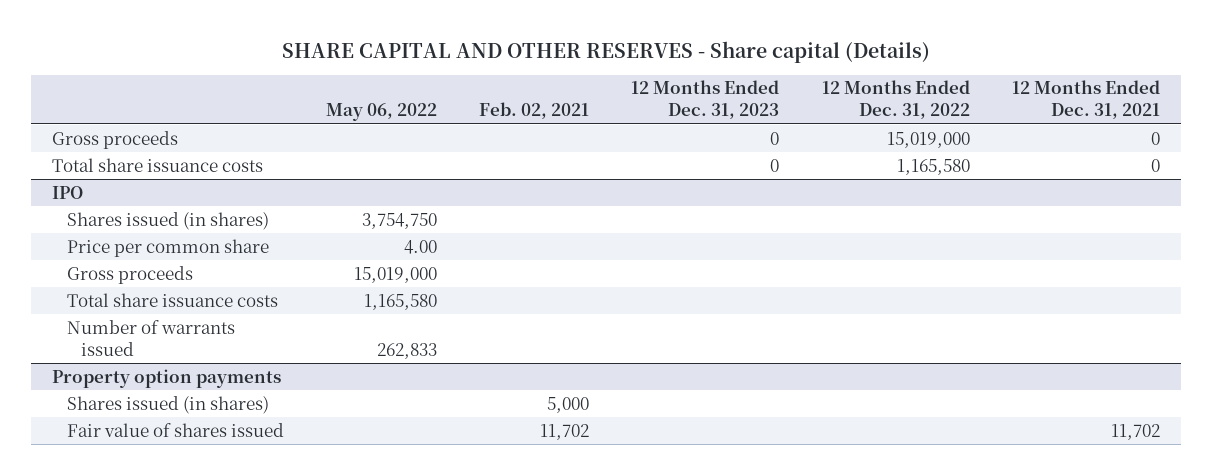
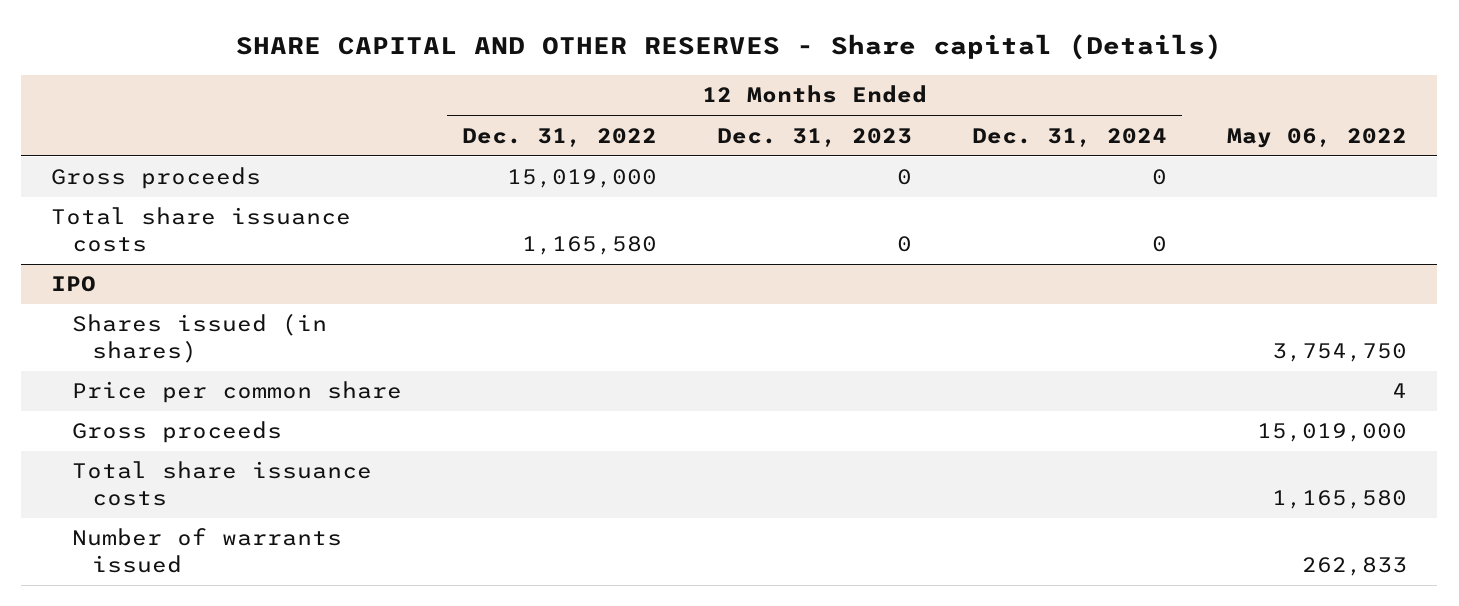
- | May 06, 2022 | Feb. 02, 2021 | 12 Months Ended Dec. 31, 2023 | 12 Months Ended Dec. 31, 2022 | 12 Months Ended Dec. 31, 2021
+ | 12 Months Ended Dec. 31, 2022 | 12 Months Ended Dec. 31, 2023 | 12 Months Ended Dec. 31, 2024 | May 06, 2022
@ IPO
- Price per common share | 4.00 | | | |
+ Price per common share | | | | 4
- Property option payments
- Shares issued (in shares) | | 5,000 | | |
- Fair value of shares issued | | 11,702 | | | 11,702

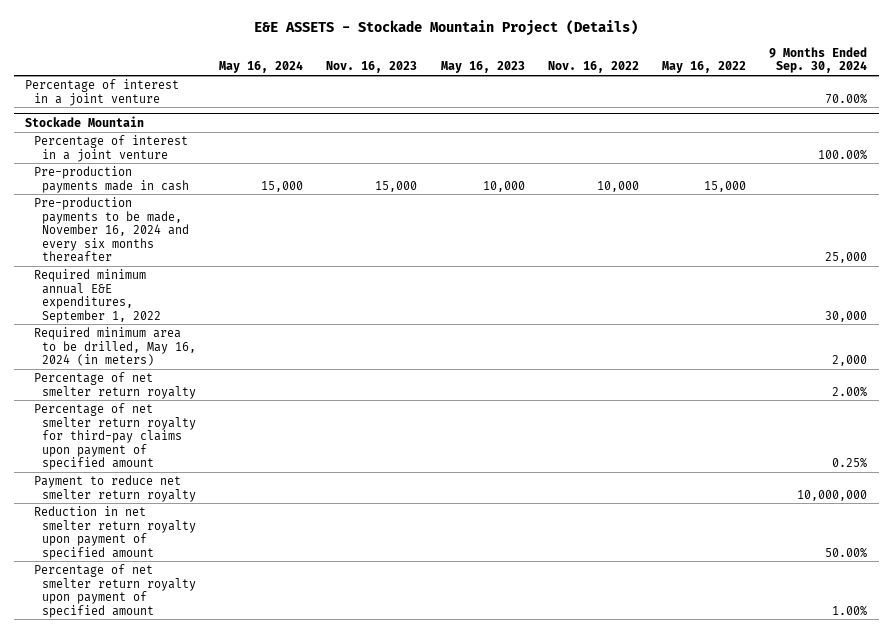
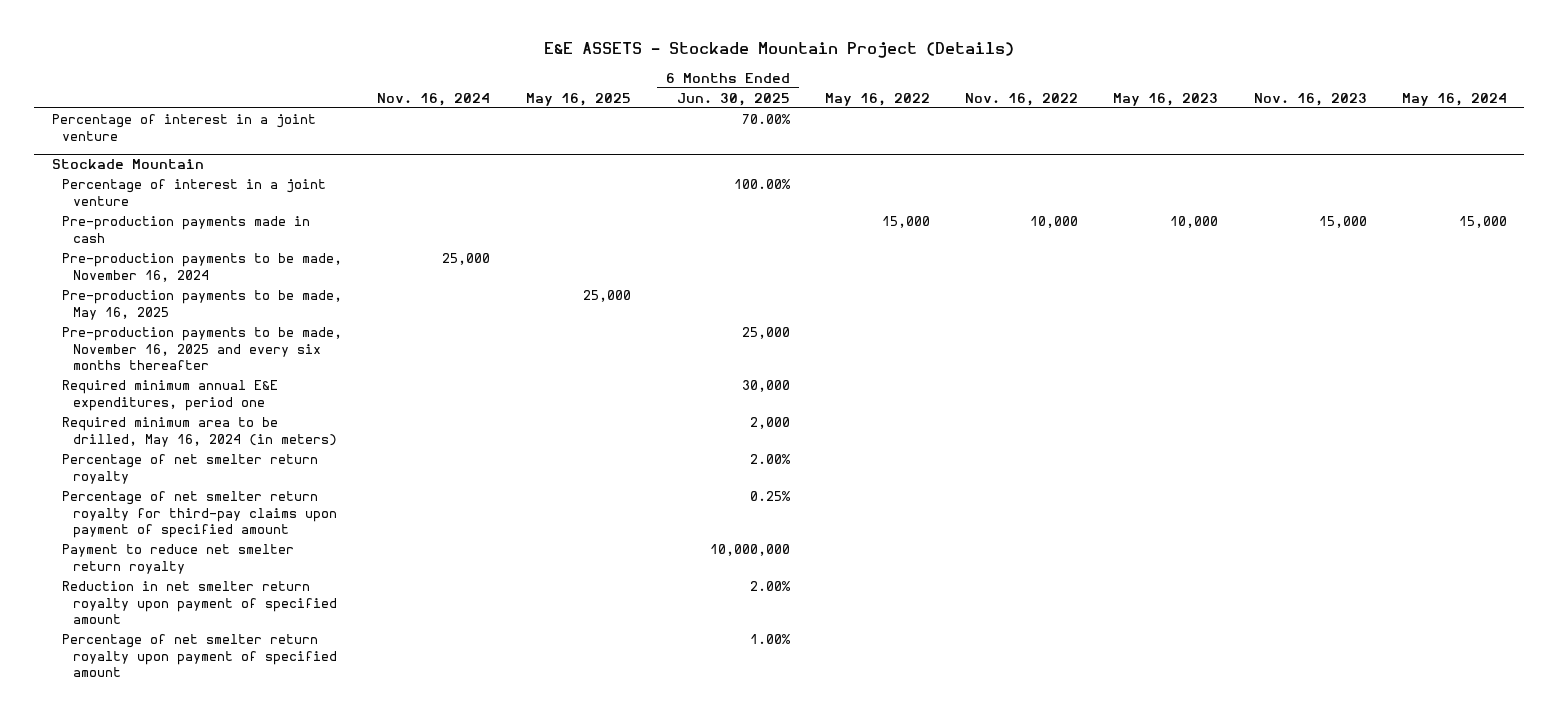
- | May 16, 2024 | Nov. 16, 2023 | May 16, 2023 | Nov. 16, 2022 | May 16, 2022 | 9 Months Ended Sep. 30, 2024
+ | Nov. 16, 2024 | May 16, 2025 | 6 Months Ended Jun. 30, 2025 | May 16, 2022 | Nov. 16, 2022 | May 16, 2023 | Nov. 16, 2023 | May 16, 2024
@ Stockade Mountain
- Pre-production payments to be made, November 16, 2024 and every six months thereafter | | | | | | 25,000
- Required minimum annual E&E expenditures, September 1, 2022 | | | | | | 30,000
+ Pre-production payments to be made, November 16, 2024 | 25,000 | | | | | | |
+ Pre-production payments to be made, May 16, 2025 | | 25,000 | | | | | |
+ Pre-production payments to be made, November 16, 2025 and every six months thereafter | | | 25,000 | | | | |
+ Required minimum annual E&E expenditures, period one | | | 30,000 | | | | |

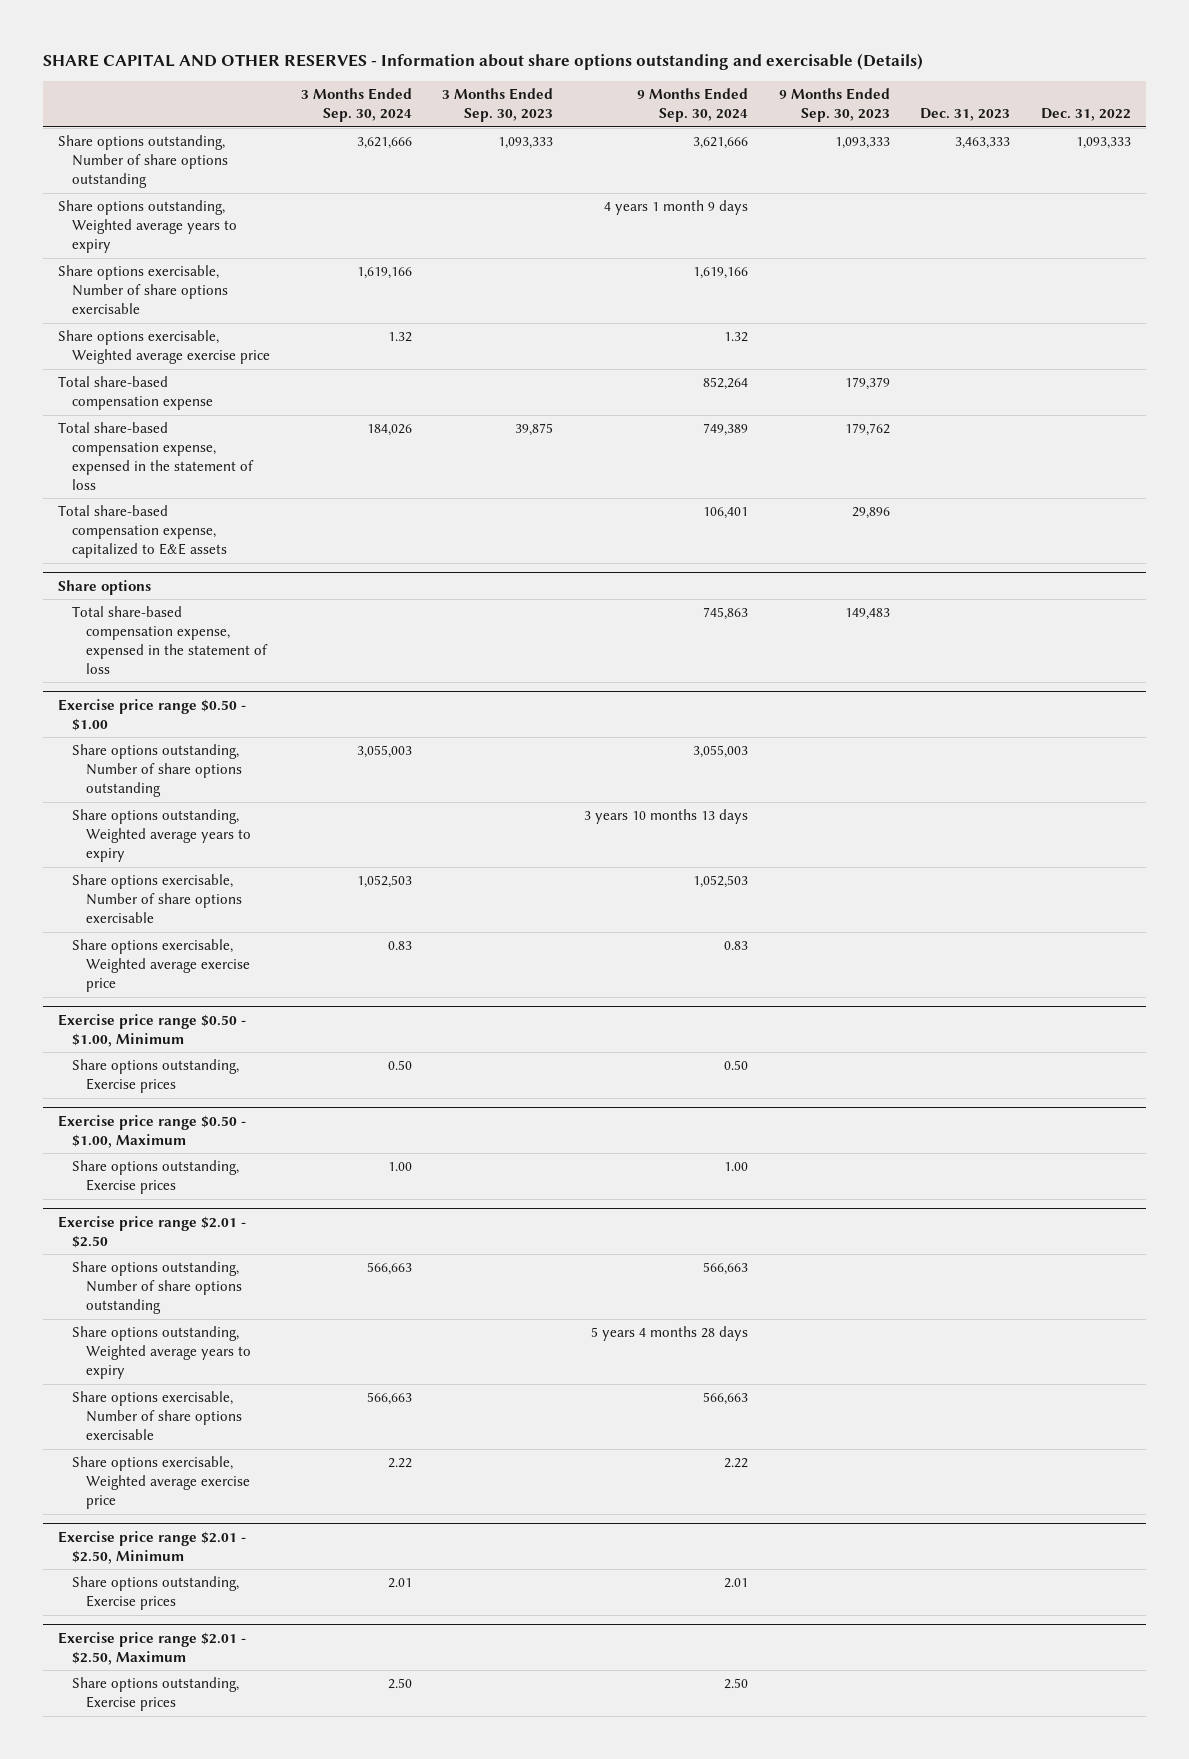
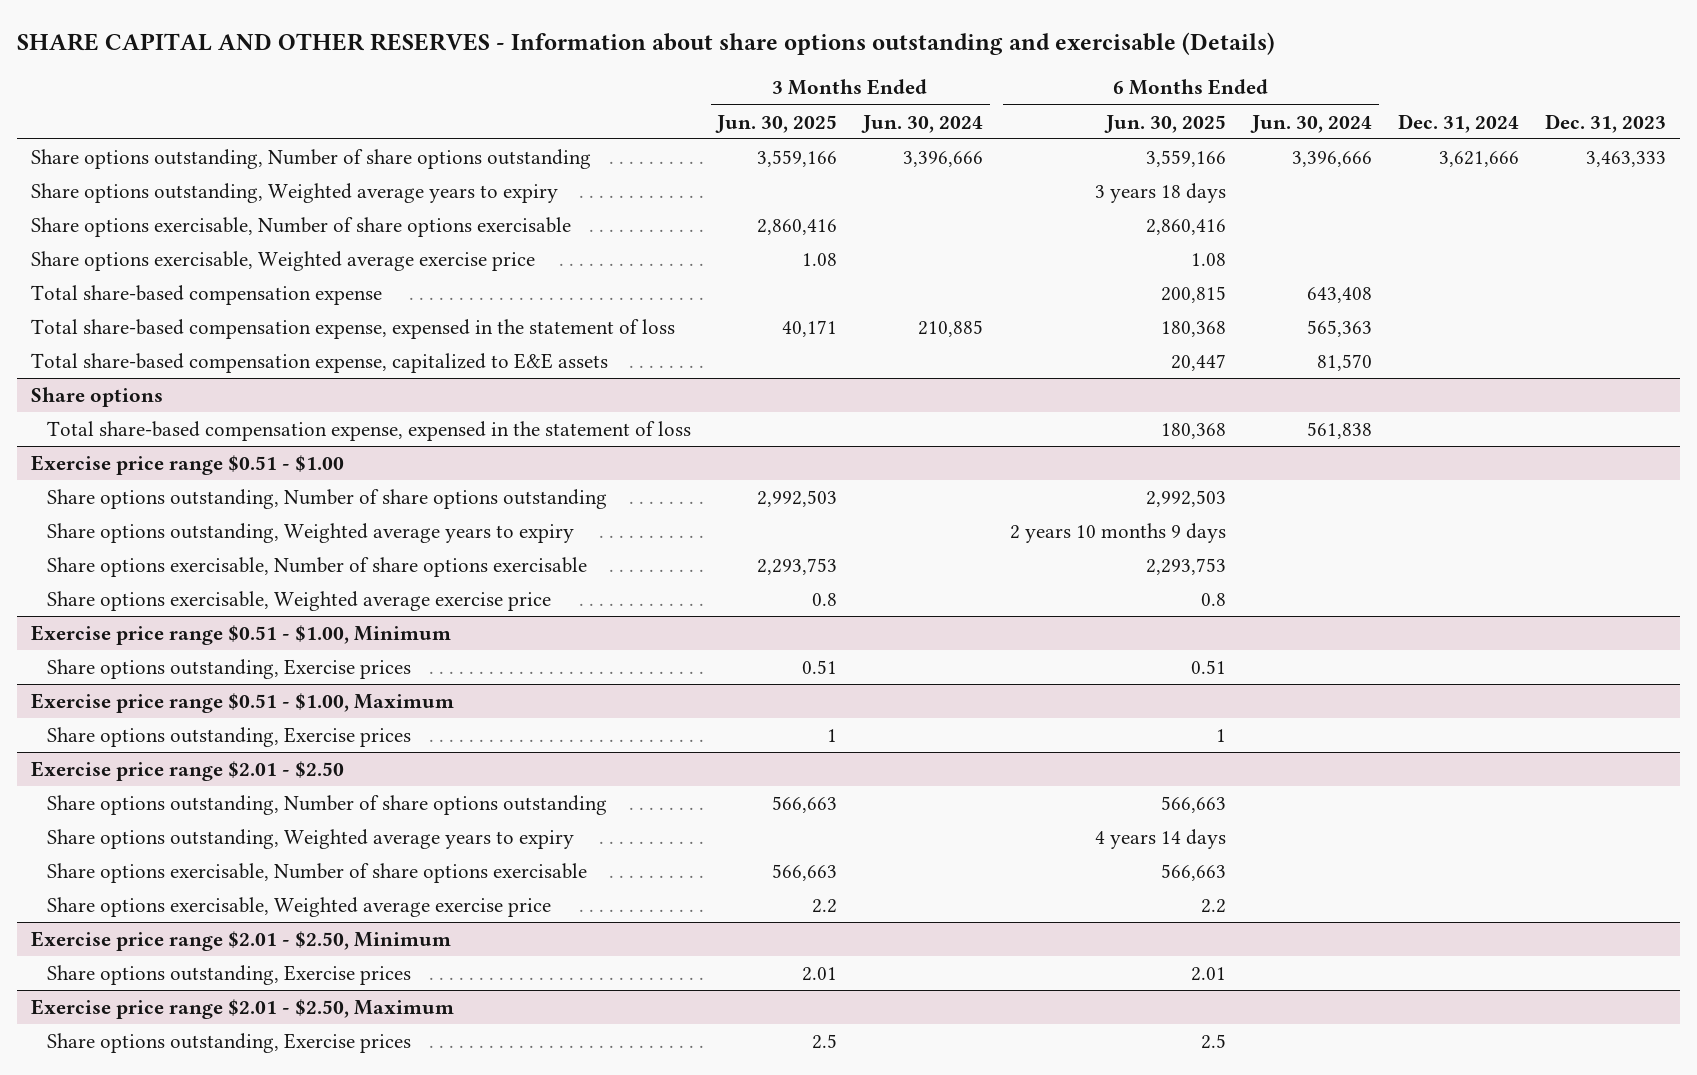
- | 3 Months Ended Sep. 30, 2024 | 3 Months Ended Sep. 30, 2023 | 9 Months Ended Sep. 30, 2024 | 9 Months Ended Sep. 30, 2023 | Dec. 31, 2023 | Dec. 31, 2022
+ | 3 Months Ended Jun. 30, 2025 | 3 Months Ended Jun. 30, 2024 | 6 Months Ended Jun. 30, 2025 | 6 Months Ended Jun. 30, 2024 | Dec. 31, 2024 | Dec. 31, 2023
- Exercise price range $0.50 - $1.00
+ Exercise price range $0.51 - $1.00
- Exercise price range $0.50 - $1.00, Minimum
+ Exercise price range $0.51 - $1.00, Minimum
- Exercise price range $0.50 - $1.00, Maximum
+ Exercise price range $0.51 - $1.00, Maximum

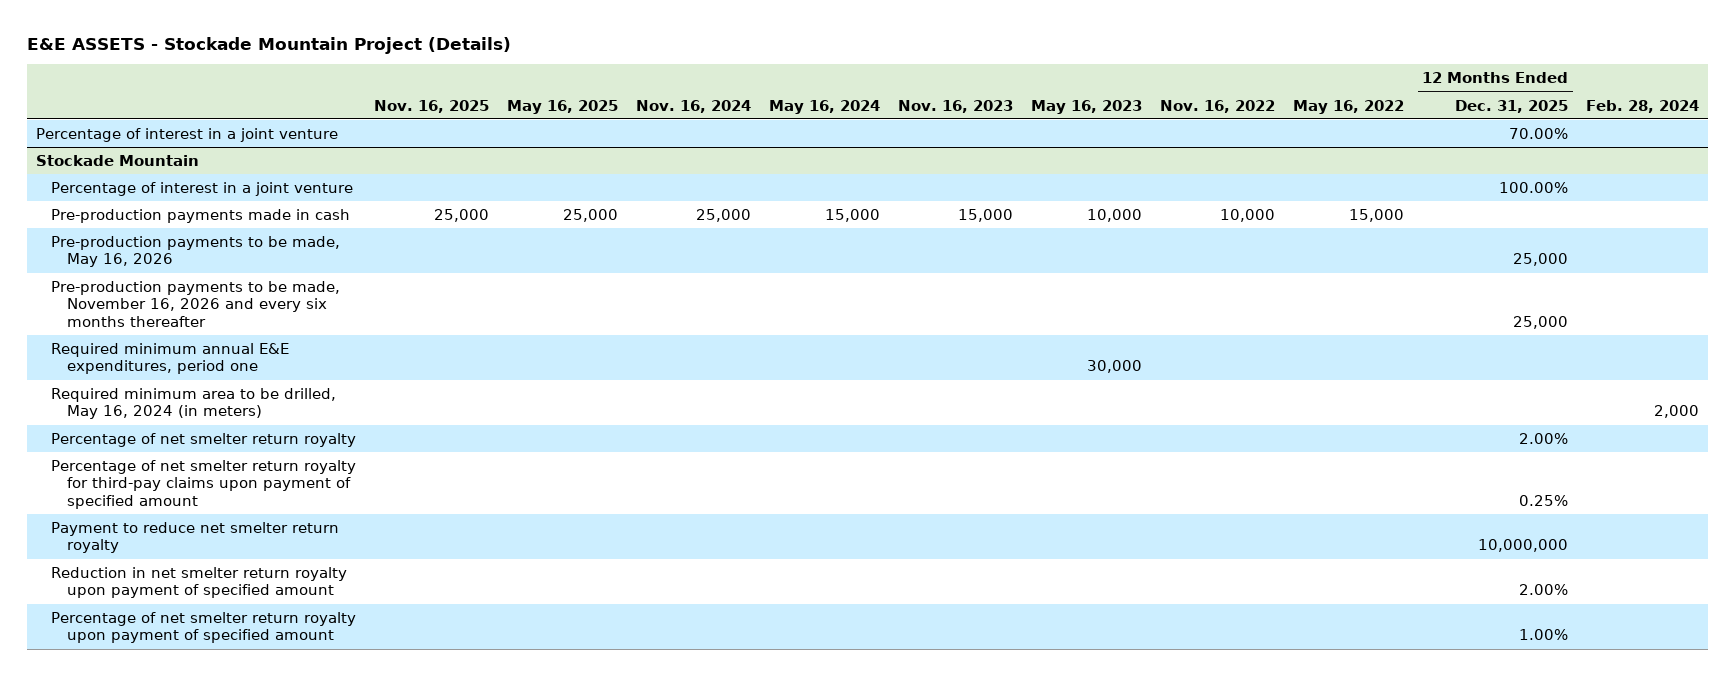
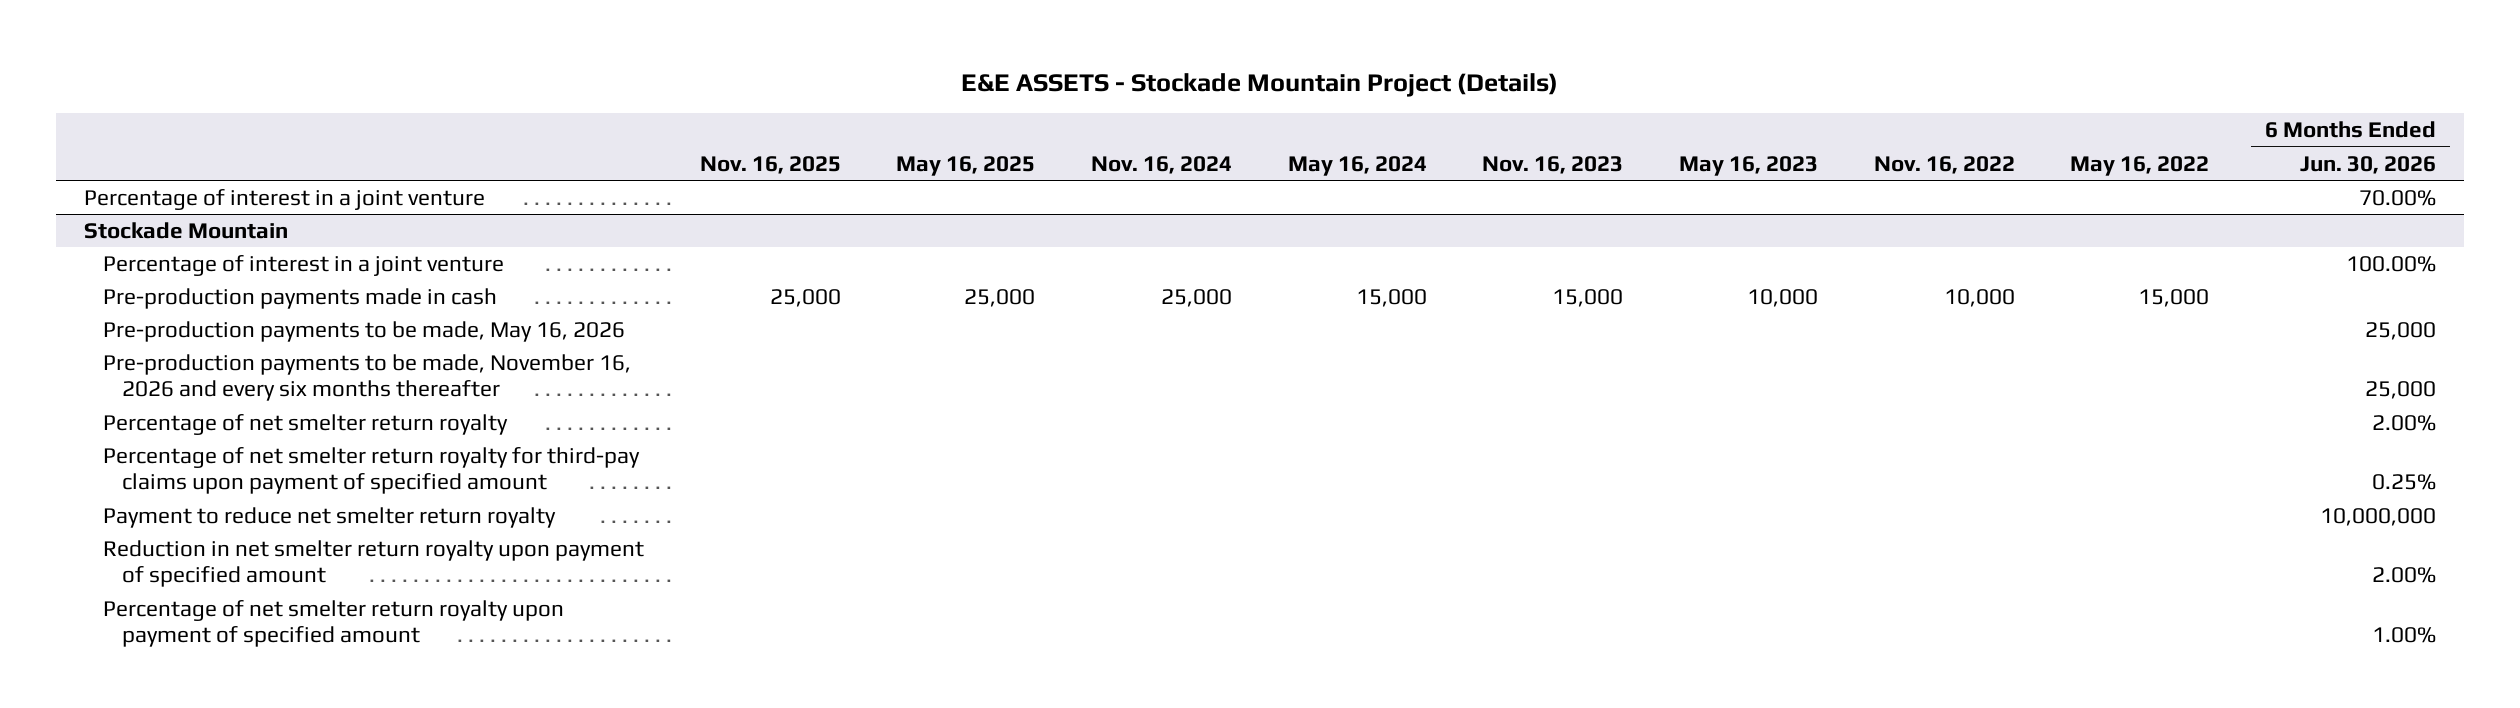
- | Nov. 16, 2025 | May 16, 2025 | Nov. 16, 2024 | May 16, 2024 | Nov. 16, 2023 | May 16, 2023 | Nov. 16, 2022 | May 16, 2022 | 12 Months Ended Dec. 31, 2025 | Feb. 28, 2024
+ | Nov. 16, 2025 | May 16, 2025 | Nov. 16, 2024 | May 16, 2024 | Nov. 16, 2023 | May 16, 2023 | Nov. 16, 2022 | May 16, 2022 | 6 Months Ended Jun. 30, 2026
@ Stockade Mountain
- Required minimum annual E&E expenditures, period one | | | | | | 30,000 | | | |
- Required minimum area to be drilled, May 16, 2024 (in meters) | | | | | | | | | | 2,000

